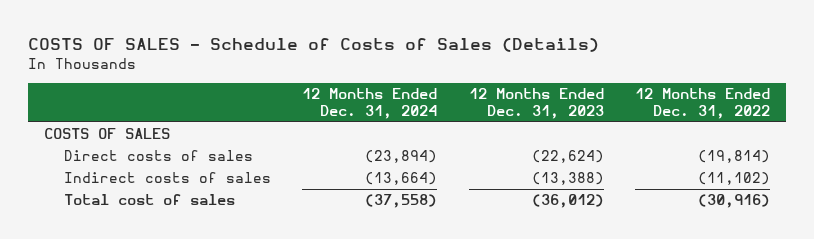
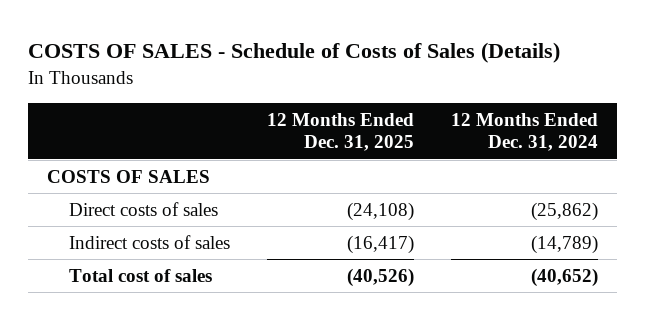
- | 12 Months Ended Dec. 31, 2024 | 12 Months Ended Dec. 31, 2023 | 12 Months Ended Dec. 31, 2022
+ | 12 Months Ended Dec. 31, 2025 | 12 Months Ended Dec. 31, 2024
- Direct costs of sales | (23,894) | (22,624) | (19,814)
- Indirect costs of sales | (13,664) | (13,388) | (11,102)
- Total cost of sales | (37,558) | (36,012) | (30,916)
+ Direct costs of sales | (24,108) | (25,862)
+ Indirect costs of sales | (16,417) | (14,789)
+ Total cost of sales | (40,526) | (40,652)

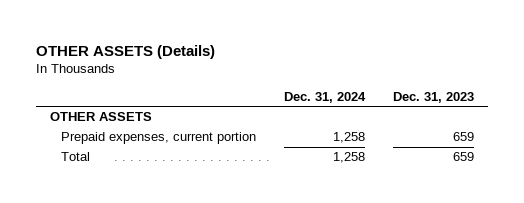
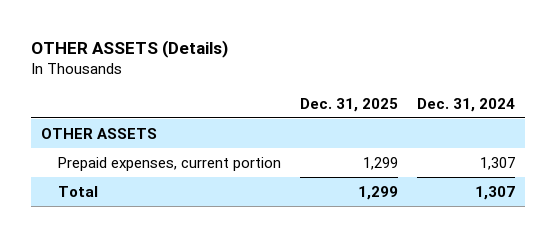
- | Dec. 31, 2024 | Dec. 31, 2023
+ | Dec. 31, 2025 | Dec. 31, 2024
- Prepaid expenses, current portion | 1,258 | 659
- Total | 1,258 | 659
+ Prepaid expenses, current portion | 1,299 | 1,307
+ Total | 1,299 | 1,307

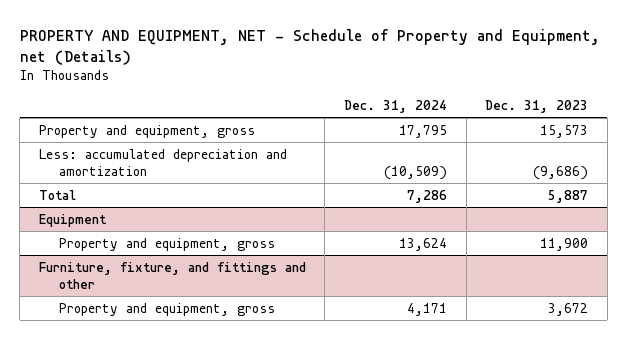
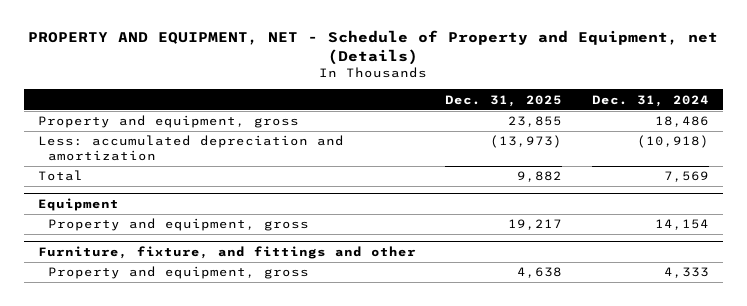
- | Dec. 31, 2024 | Dec. 31, 2023
+ | Dec. 31, 2025 | Dec. 31, 2024
- Property and equipment, gross | 17,795 | 15,573
- Less: accumulated depreciation and amortization | (10,509) | (9,686)
- Total | 7,286 | 5,887
+ Property and equipment, gross | 23,855 | 18,486
+ Less: accumulated depreciation and amortization | (13,973) | (10,918)
+ Total | 9,882 | 7,569
@ Equipment
- Property and equipment, gross | 13,624 | 11,900
+ Property and equipment, gross | 19,217 | 14,154
@ Furniture, fixture, and fittings and other
- Property and equipment, gross | 4,171 | 3,672
+ Property and equipment, gross | 4,638 | 4,333

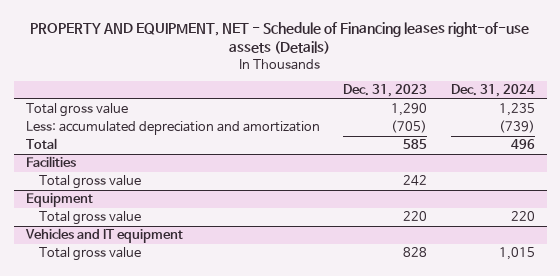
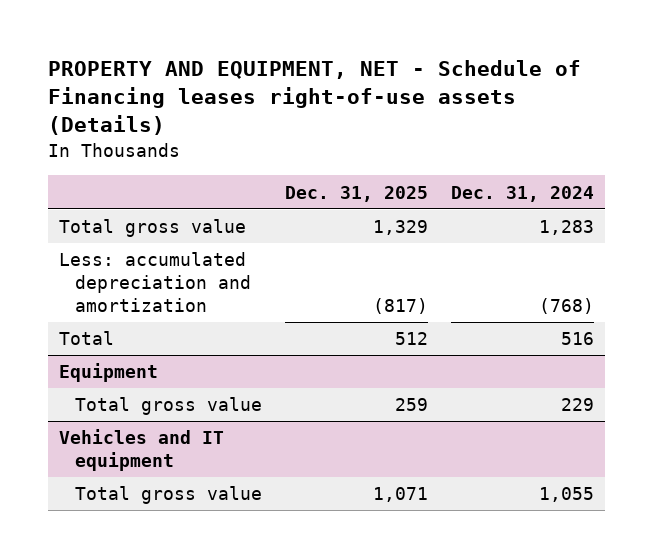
- | Dec. 31, 2023 | Dec. 31, 2024
+ | Dec. 31, 2025 | Dec. 31, 2024
- Total gross value | 1,290 | 1,235
- Less: accumulated depreciation and amortization | (705) | (739)
- Total | 585 | 496
- Facilities
- Total gross value | 242 |
+ Total gross value | 1,329 | 1,283
+ Less: accumulated depreciation and amortization | (817) | (768)
+ Total | 512 | 516
@ Equipment
- Total gross value | 220 | 220
+ Total gross value | 259 | 229
@ Vehicles and IT equipment
- Total gross value | 828 | 1,015
+ Total gross value | 1,071 | 1,055

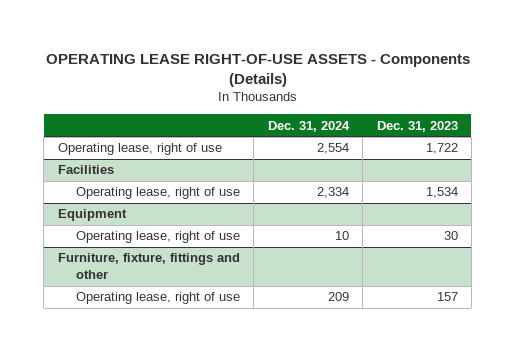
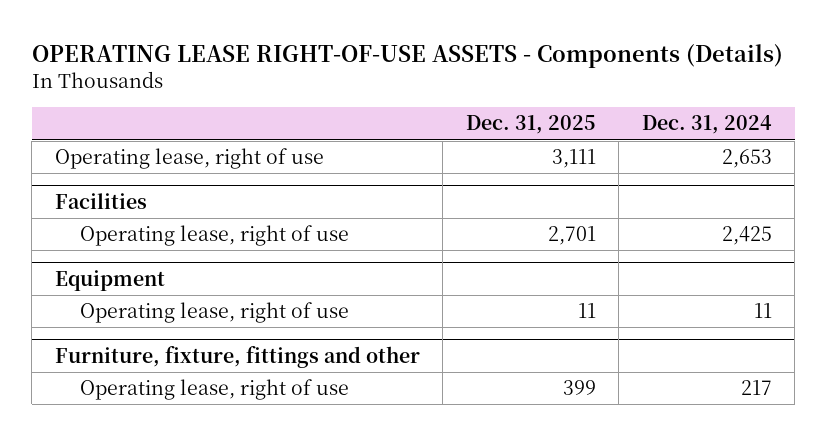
- | Dec. 31, 2024 | Dec. 31, 2023
+ | Dec. 31, 2025 | Dec. 31, 2024
- Operating lease, right of use | 2,554 | 1,722
+ Operating lease, right of use | 3,111 | 2,653
@ Facilities
- Operating lease, right of use | 2,334 | 1,534
+ Operating lease, right of use | 2,701 | 2,425
@ Equipment
- Operating lease, right of use | 10 | 30
+ Operating lease, right of use | 11 | 11
@ Furniture, fixture, fittings and other
- Operating lease, right of use | 209 | 157
+ Operating lease, right of use | 399 | 217

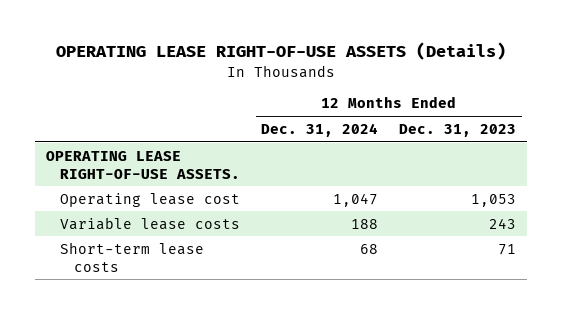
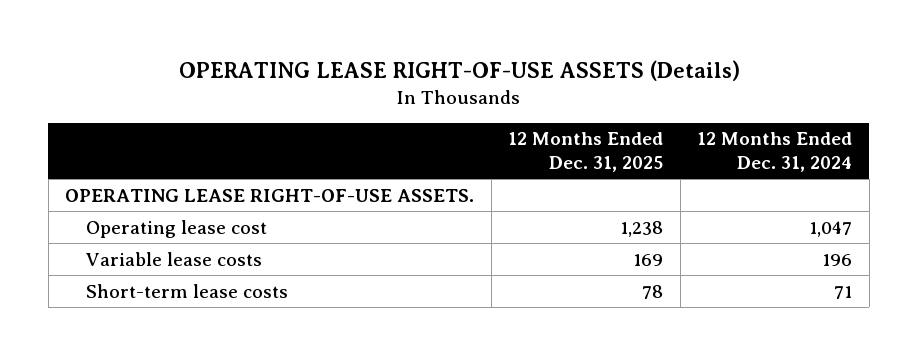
- | 12 Months Ended Dec. 31, 2024 | 12 Months Ended Dec. 31, 2023
+ | 12 Months Ended Dec. 31, 2025 | 12 Months Ended Dec. 31, 2024
- Variable lease costs | 188 | 243
- Short-term lease costs | 68 | 71
+ Variable lease costs | 169 | 196
+ Short-term lease costs | 78 | 71

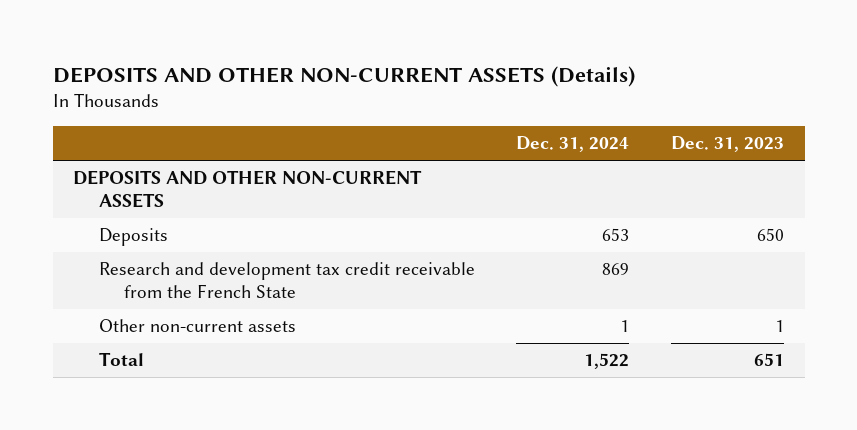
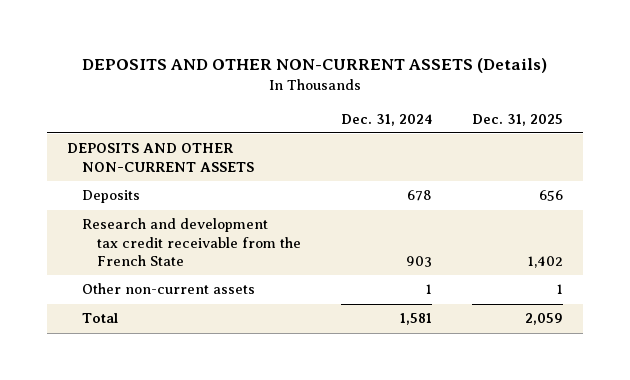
- | Dec. 31, 2024 | Dec. 31, 2023
+ | Dec. 31, 2024 | Dec. 31, 2025
- Deposits | 653 | 650
- Research and development tax credit receivable from the French State | 869 |
+ Deposits | 678 | 656
+ Research and development tax credit receivable from the French State | 903 | 1,402
- Total | 1,522 | 651
+ Total | 1,581 | 2,059

